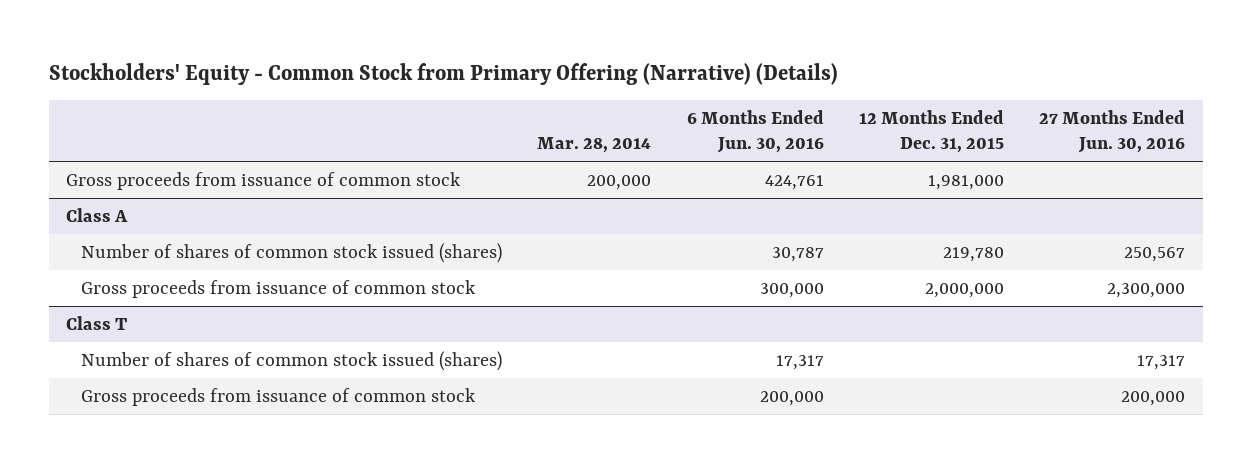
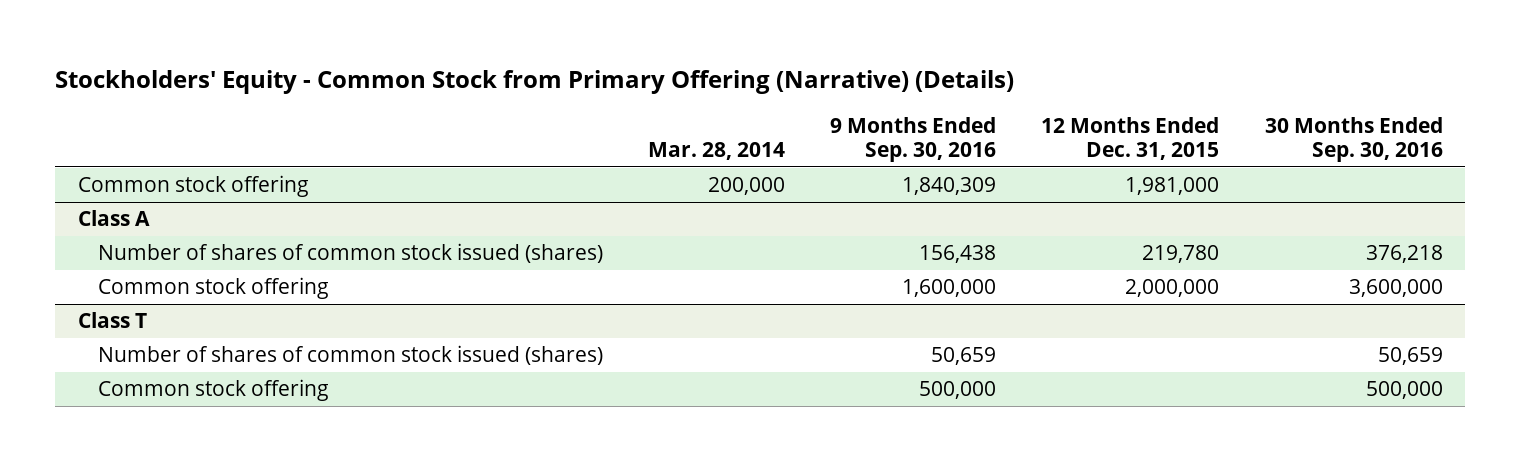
- | Mar. 28, 2014 | 6 Months Ended Jun. 30, 2016 | 12 Months Ended Dec. 31, 2015 | 27 Months Ended Jun. 30, 2016
+ | Mar. 28, 2014 | 9 Months Ended Sep. 30, 2016 | 12 Months Ended Dec. 31, 2015 | 30 Months Ended Sep. 30, 2016
- Gross proceeds from issuance of common stock | 200,000 | 424,761 | 1,981,000 |
+ Common stock offering | 200,000 | 1,840,309 | 1,981,000 |
@ Class A
- Gross proceeds from issuance of common stock | | 300,000 | 2,000,000 | 2,300,000
+ Common stock offering | | 1,600,000 | 2,000,000 | 3,600,000
@ Class T
- Gross proceeds from issuance of common stock | | 200,000 | | 200,000
+ Common stock offering | | 500,000 | | 500,000

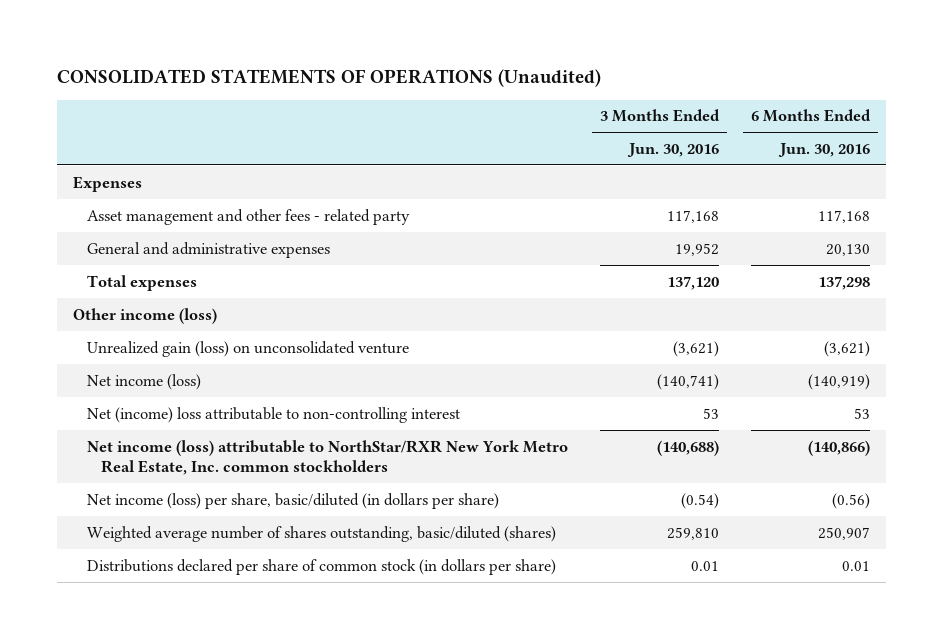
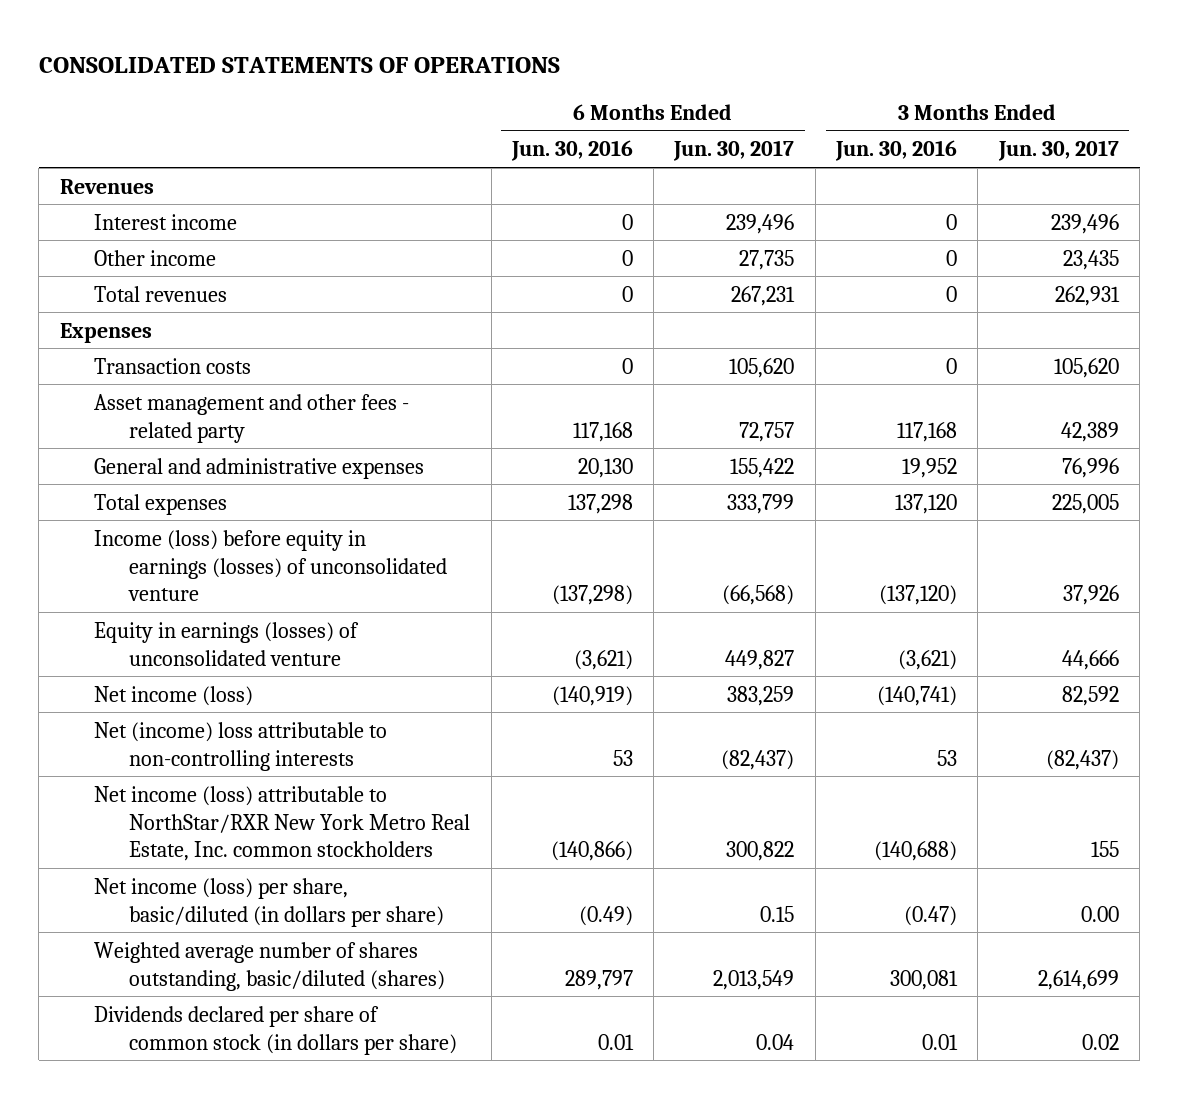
- CONSOLIDATED STATEMENTS OF OPERATIONS (Unaudited)
+ CONSOLIDATED STATEMENTS OF OPERATIONS
- | 3 Months Ended Jun. 30, 2016 | 6 Months Ended Jun. 30, 2016
+ | 6 Months Ended Jun. 30, 2016 | 6 Months Ended Jun. 30, 2017 | 3 Months Ended Jun. 30, 2016 | 3 Months Ended Jun. 30, 2017
+ Revenues
+ Interest income | 0 | 239,496 | 0 | 239,496
+ Other income | 0 | 27,735 | 0 | 23,435
+ Total revenues | 0 | 267,231 | 0 | 262,931
+ Transaction costs | 0 | 105,620 | 0 | 105,620
- Other income (loss)
- Unrealized gain (loss) on unconsolidated venture | (3,621) | (3,621)
+ Income (loss) before equity in earnings (losses) of unconsolidated venture | (137,298) | (66,568) | (137,120) | 37,926
+ Equity in earnings (losses) of unconsolidated venture | (3,621) | 449,827 | (3,621) | 44,666
- Net (income) loss attributable to non-controlling interest | 53 | 53
+ Net (income) loss attributable to non-controlling interests | 53 | (82,437) | 53 | (82,437)
- Net income (loss) per share, basic/diluted (in dollars per share) | (0.54) | (0.56)
- Weighted average number of shares outstanding, basic/diluted (shares) | 259,810 | 250,907
- Distributions declared per share of common stock (in dollars per share) | 0.01 | 0.01
+ Net income (loss) per share, basic/diluted (in dollars per share) | (0.49) | 0.15 | (0.47) | 0.00
+ Weighted average number of shares outstanding, basic/diluted (shares) | 289,797 | 2,013,549 | 300,081 | 2,614,699
+ Dividends declared per share of common stock (in dollars per share) | 0.01 | 0.04 | 0.01 | 0.02

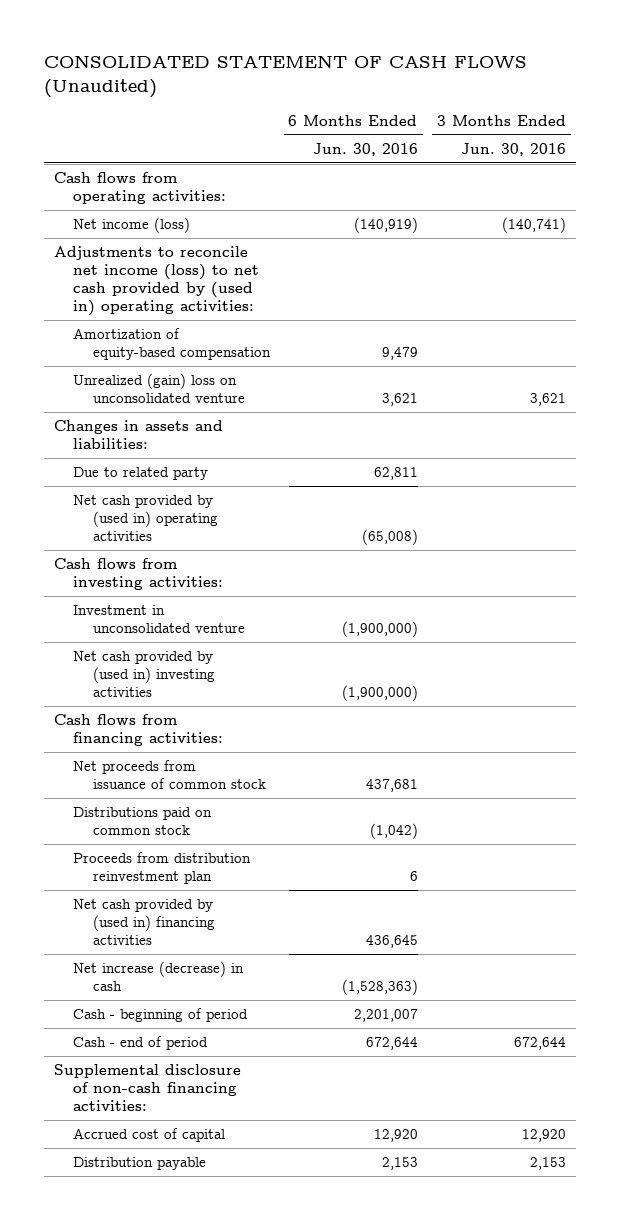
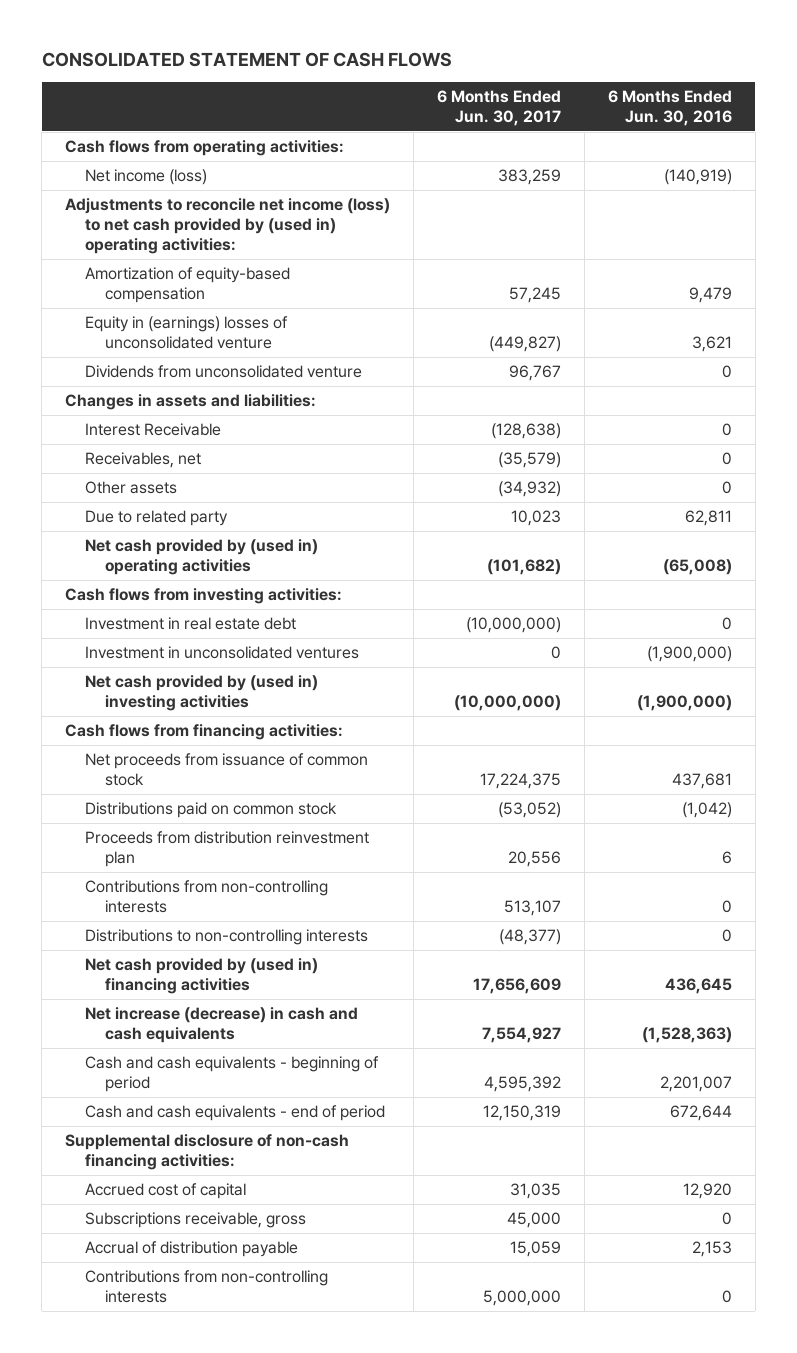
- CONSOLIDATED STATEMENT OF CASH FLOWS (Unaudited)
+ CONSOLIDATED STATEMENT OF CASH FLOWS
- | 6 Months Ended Jun. 30, 2016 | 3 Months Ended Jun. 30, 2016
+ | 6 Months Ended Jun. 30, 2017 | 6 Months Ended Jun. 30, 2016
- Unrealized (gain) loss on unconsolidated venture | 3,621 | 3,621
+ Equity in (earnings) losses of unconsolidated venture | (449,827) | 3,621
+ Dividends from unconsolidated venture | 96,767 | 0
+ Interest Receivable | (128,638) | 0
+ Receivables, net | (35,579) | 0
+ Other assets | (34,932) | 0
- Investment in unconsolidated venture | (1,900,000) |
+ Investment in real estate debt | (10,000,000) | 0
+ Investment in unconsolidated ventures | 0 | (1,900,000)
+ Contributions from non-controlling interests | 513,107 | 0
+ Distributions to non-controlling interests | (48,377) | 0
- Net increase (decrease) in cash | (1,528,363) |
- Cash - beginning of period | 2,201,007 |
- Cash - end of period | 672,644 | 672,644
+ Net increase (decrease) in cash and cash equivalents | 7,554,927 | (1,528,363)
+ Cash and cash equivalents - beginning of period | 4,595,392 | 2,201,007
+ Cash and cash equivalents - end of period | 12,150,319 | 672,644
- Distribution payable | 2,153 | 2,153
+ Subscriptions receivable, gross | 45,000 | 0
+ Accrual of distribution payable | 15,059 | 2,153
+ Contributions from non-controlling interests | 5,000,000 | 0

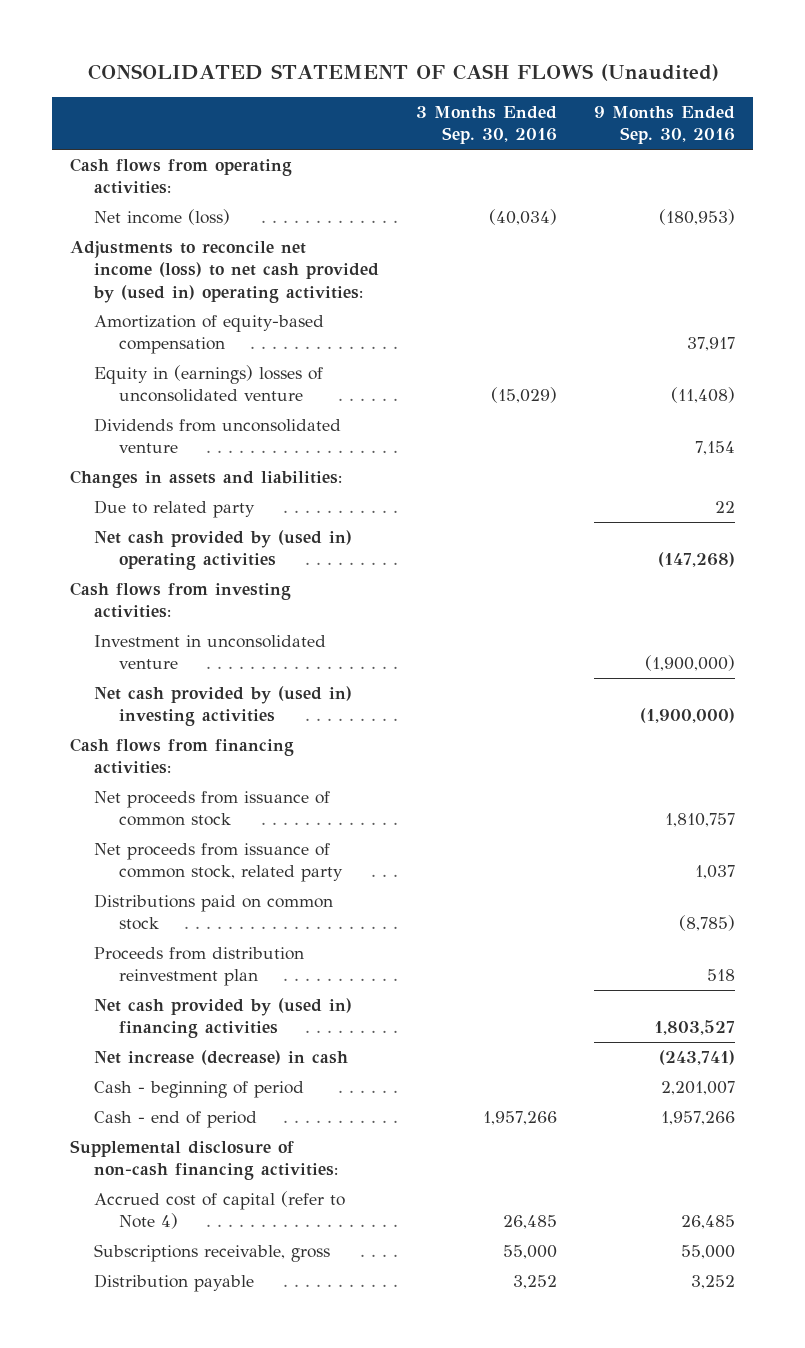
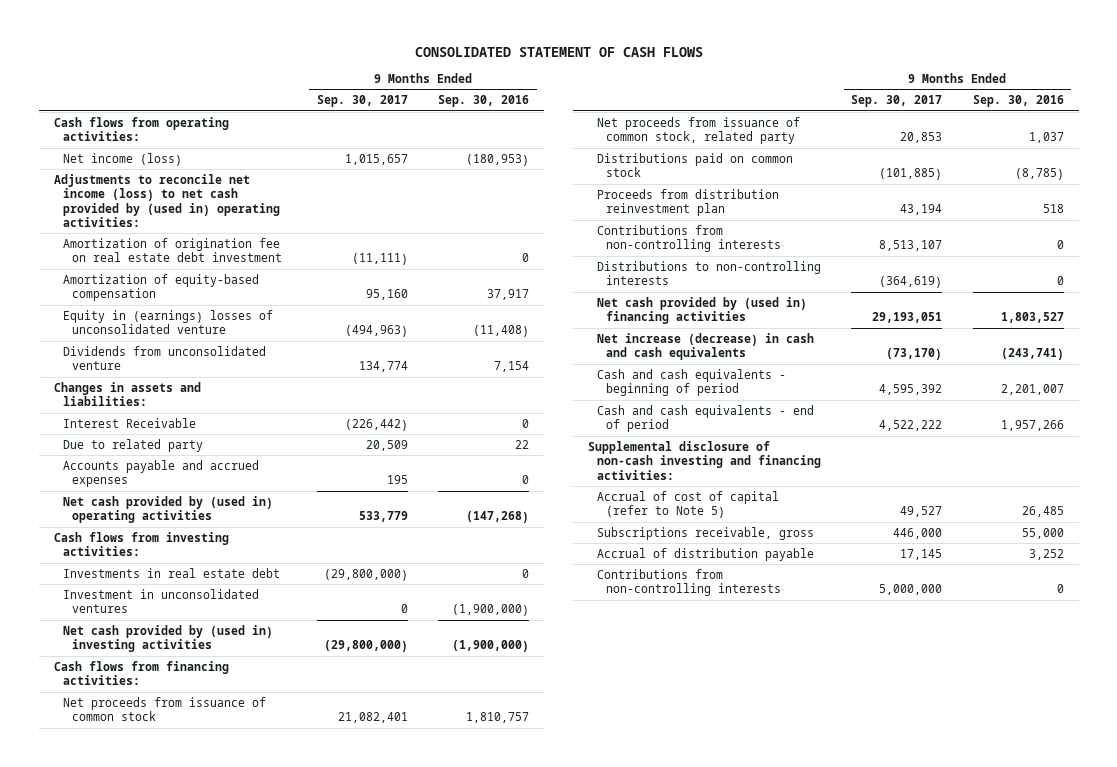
- CONSOLIDATED STATEMENT OF CASH FLOWS (Unaudited)
+ CONSOLIDATED STATEMENT OF CASH FLOWS
- | 3 Months Ended Sep. 30, 2016 | 9 Months Ended Sep. 30, 2016
+ | 9 Months Ended Sep. 30, 2017 | 9 Months Ended Sep. 30, 2016
+ Amortization of origination fee on real estate debt investment | (11,111) | 0
+ Interest Receivable | (226,442) | 0
+ Accounts payable and accrued expenses | 195 | 0
- Investment in unconsolidated venture | | (1,900,000)
+ Investments in real estate debt | (29,800,000) | 0
+ Investment in unconsolidated ventures | 0 | (1,900,000)
+ Contributions from non-controlling interests | 8,513,107 | 0
+ Distributions to non-controlling interests | (364,619) | 0
- Net increase (decrease) in cash | | (243,741)
- Cash - beginning of period | | 2,201,007
- Cash - end of period | 1,957,266 | 1,957,266
- Supplemental disclosure of non-cash financing activities:
- Accrued cost of capital (refer to Note 4) | 26,485 | 26,485
+ Net increase (decrease) in cash and cash equivalents | (73,170) | (243,741)
+ Cash and cash equivalents - beginning of period | 4,595,392 | 2,201,007
+ Cash and cash equivalents - end of period | 4,522,222 | 1,957,266
+ Supplemental disclosure of non-cash investing and financing activities:
+ Accrual of cost of capital (refer to Note 5) | 49,527 | 26,485
- Distribution payable | 3,252 | 3,252
+ Accrual of distribution payable | 17,145 | 3,252
+ Contributions from non-controlling interests | 5,000,000 | 0

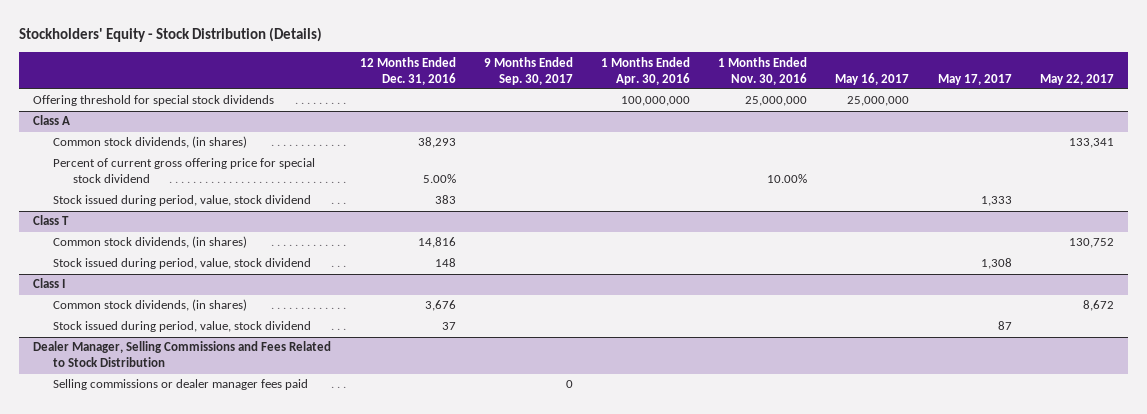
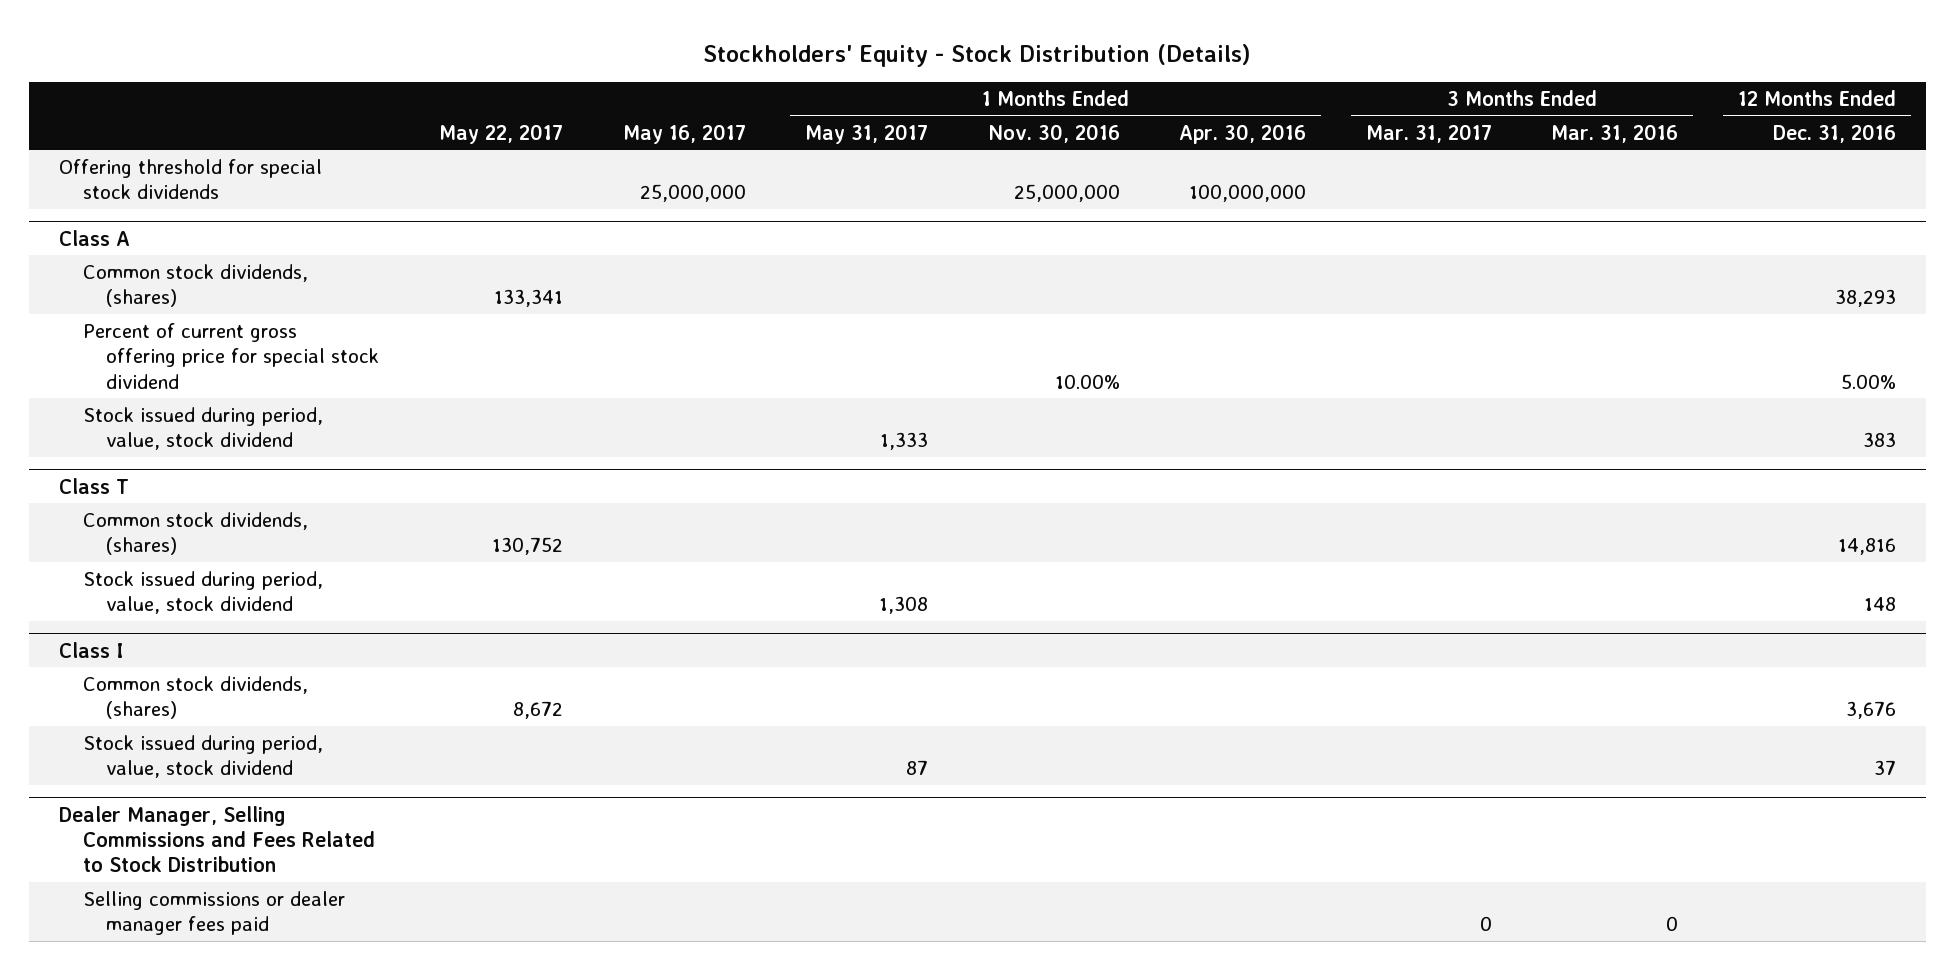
- | 12 Months Ended Dec. 31, 2016 | 9 Months Ended Sep. 30, 2017 | 1 Months Ended Apr. 30, 2016 | 1 Months Ended Nov. 30, 2016 | May 16, 2017 | May 17, 2017 | May 22, 2017
+ | May 22, 2017 | May 16, 2017 | 1 Months Ended May 31, 2017 | 1 Months Ended Nov. 30, 2016 | 1 Months Ended Apr. 30, 2016 | 3 Months Ended Mar. 31, 2017 | 3 Months Ended Mar. 31, 2016 | 12 Months Ended Dec. 31, 2016
@ Class A
- Common stock dividends, (in shares) | 38,293 | | | | | | 133,341
+ Common stock dividends, (shares) | 133,341 | | | | | | | 38,293
@ Class T
- Common stock dividends, (in shares) | 14,816 | | | | | | 130,752
+ Common stock dividends, (shares) | 130,752 | | | | | | | 14,816
@ Class I
- Common stock dividends, (in shares) | 3,676 | | | | | | 8,672
+ Common stock dividends, (shares) | 8,672 | | | | | | | 3,676

